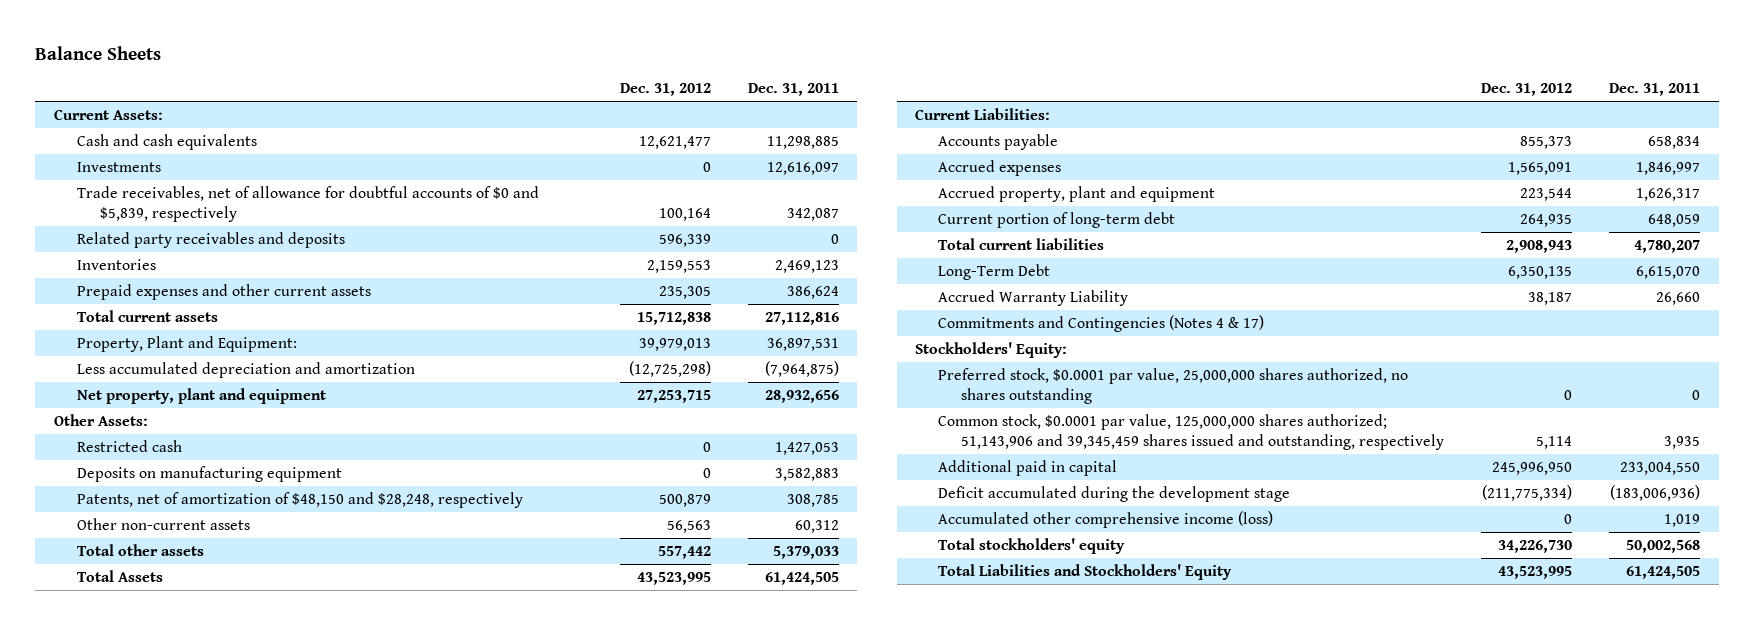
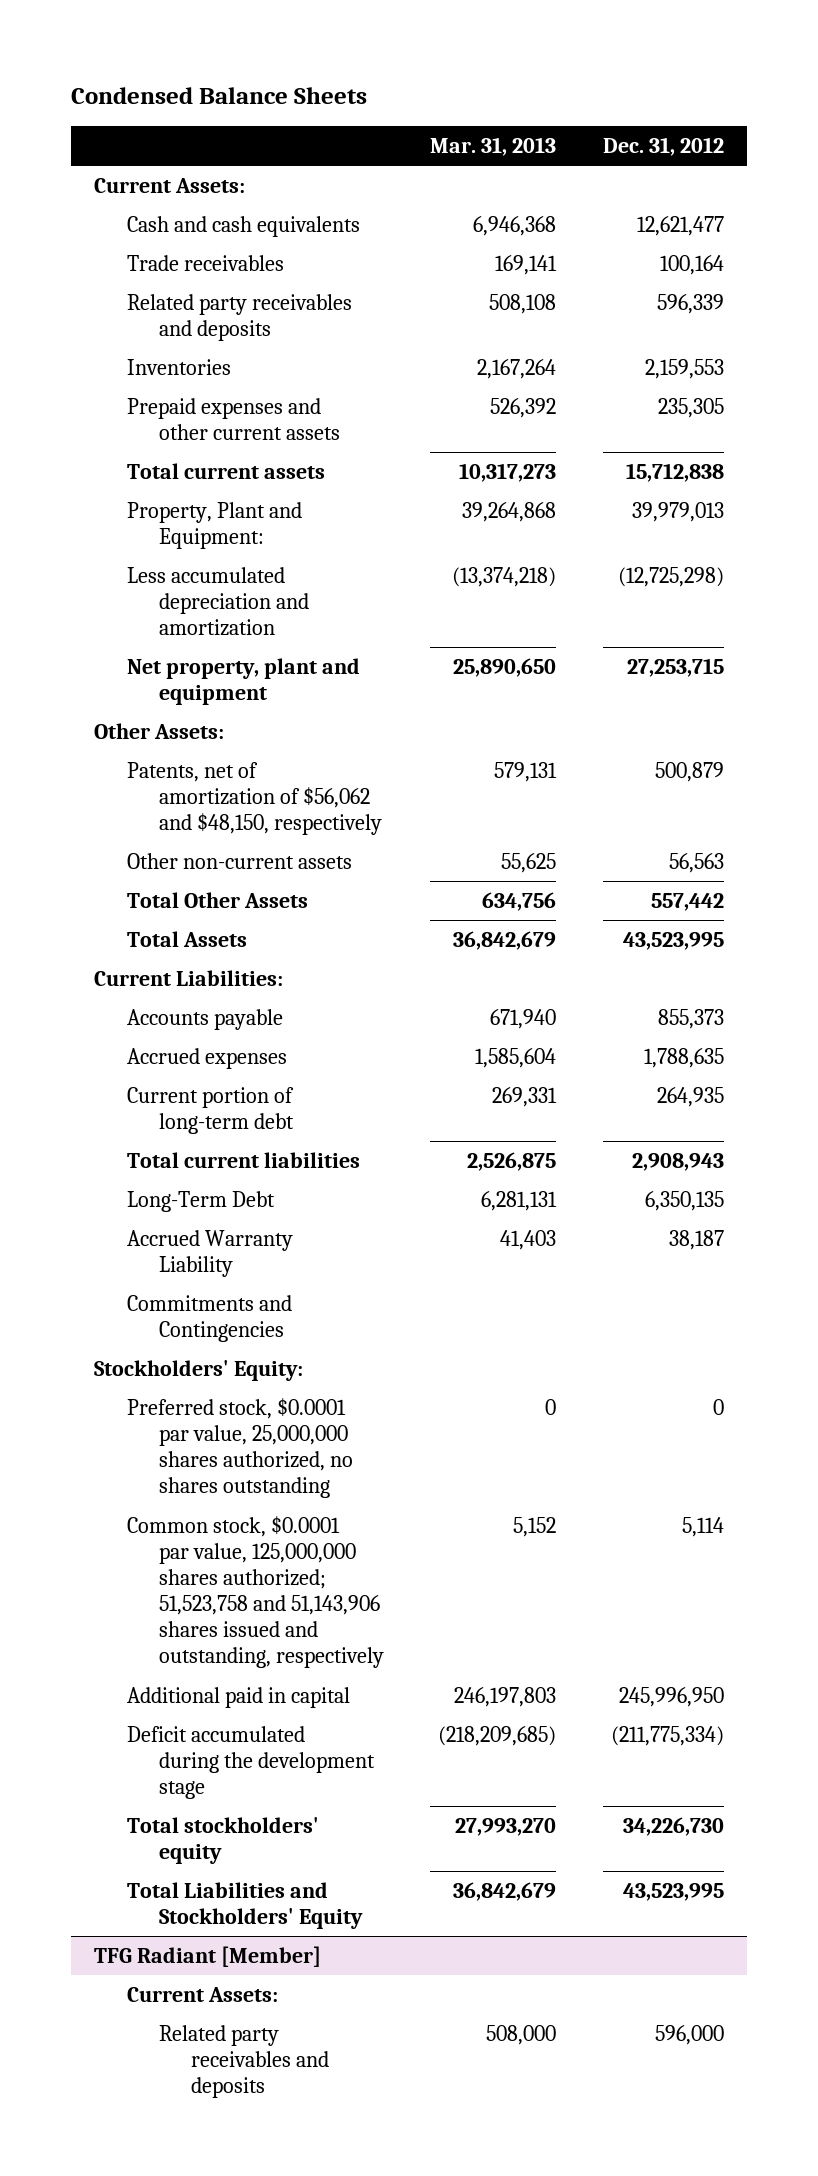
- Balance Sheets
+ Condensed Balance Sheets
- | Dec. 31, 2012 | Dec. 31, 2011
+ | Mar. 31, 2013 | Dec. 31, 2012
- Investments | 0 | 12,616,097
- Trade receivables, net of allowance for doubtful accounts of $0 and $5,839, respectively | 100,164 | 342,087
+ Trade receivables | 169,141 | 100,164
- Restricted cash | 0 | 1,427,053
- Deposits on manufacturing equipment | 0 | 3,582,883
- Patents, net of amortization of $48,150 and $28,248, respectively | 500,879 | 308,785
+ Patents, net of amortization of $56,062 and $48,150, respectively | 579,131 | 500,879
- Total other assets | 557,442 | 5,379,033
+ Total Other Assets | 634,756 | 557,442
- Accrued expenses | 1,565,091 | 1,846,997
- Accrued property, plant and equipment | 223,544 | 1,626,317
+ Accrued expenses | 1,585,604 | 1,788,635
- Commitments and Contingencies (Notes 4 & 17)
+ Commitments and Contingencies
- Common stock, $0.0001 par value, 125,000,000 shares authorized; 51,143,906 and 39,345,459 shares issued and outstanding, respectively | 5,114 | 3,935
+ Common stock, $0.0001 par value, 125,000,000 shares authorized; 51,523,758 and 51,143,906 shares issued and outstanding, respectively | 5,152 | 5,114
- Accumulated other comprehensive income (loss) | 0 | 1,019
+ TFG Radiant [Member]
+ Current Assets:
+ Related party receivables and deposits | 508,000 | 596,000

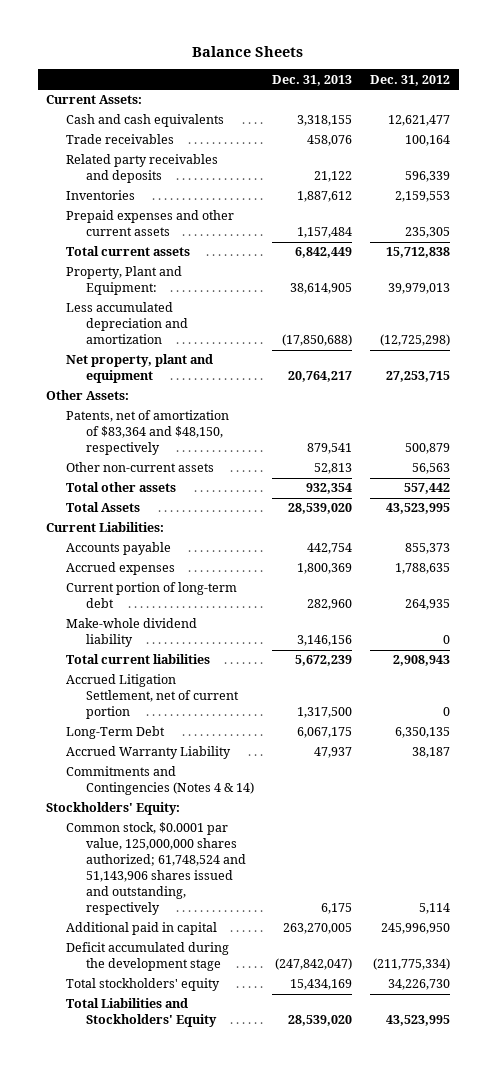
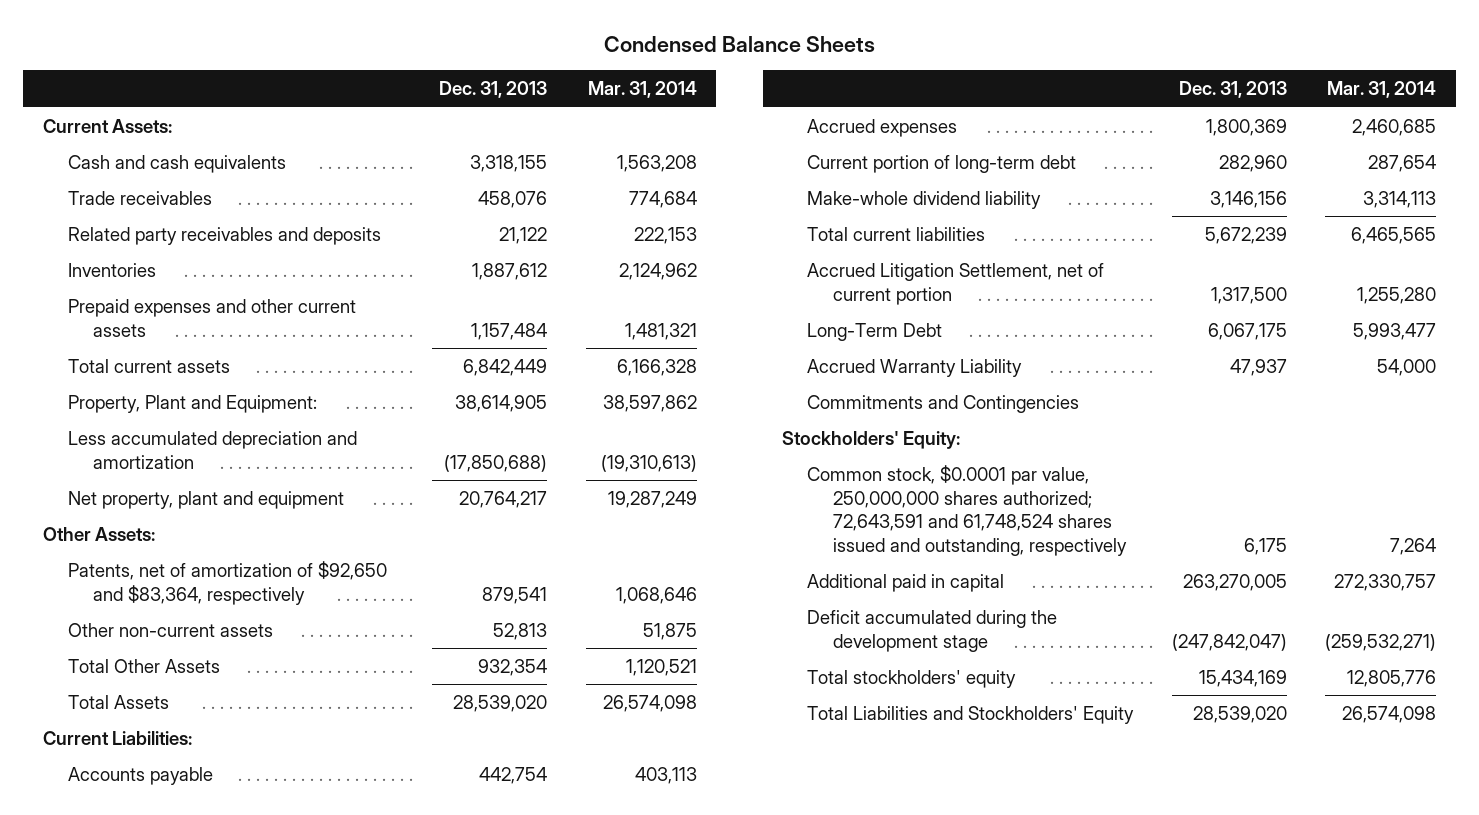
- Balance Sheets
+ Condensed Balance Sheets
- | Dec. 31, 2013 | Dec. 31, 2012
+ | Dec. 31, 2013 | Mar. 31, 2014
- Patents, net of amortization of $83,364 and $48,150, respectively | 879,541 | 500,879
+ Patents, net of amortization of $92,650 and $83,364, respectively | 879,541 | 1,068,646
- Total other assets | 932,354 | 557,442
+ Total Other Assets | 932,354 | 1,120,521
- Commitments and Contingencies (Notes 4 & 14)
+ Commitments and Contingencies
- Common stock, $0.0001 par value, 125,000,000 shares authorized; 61,748,524 and 51,143,906 shares issued and outstanding, respectively | 6,175 | 5,114
+ Common stock, $0.0001 par value, 250,000,000 shares authorized; 72,643,591 and 61,748,524 shares issued and outstanding, respectively | 6,175 | 7,264

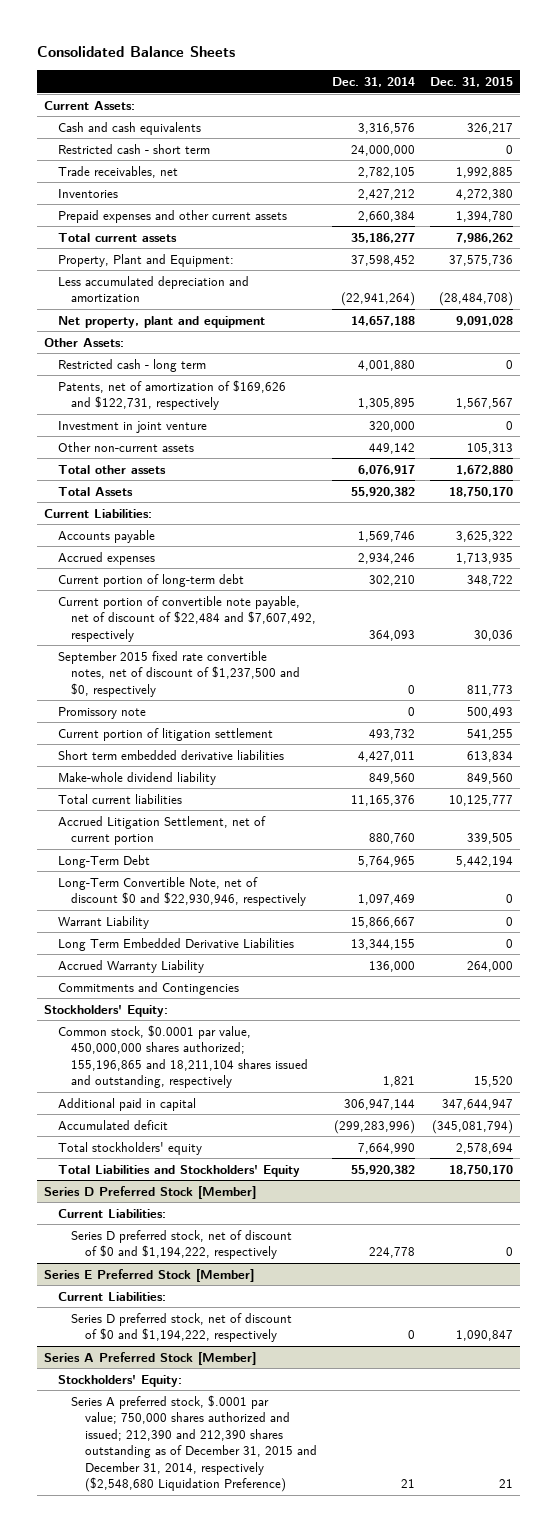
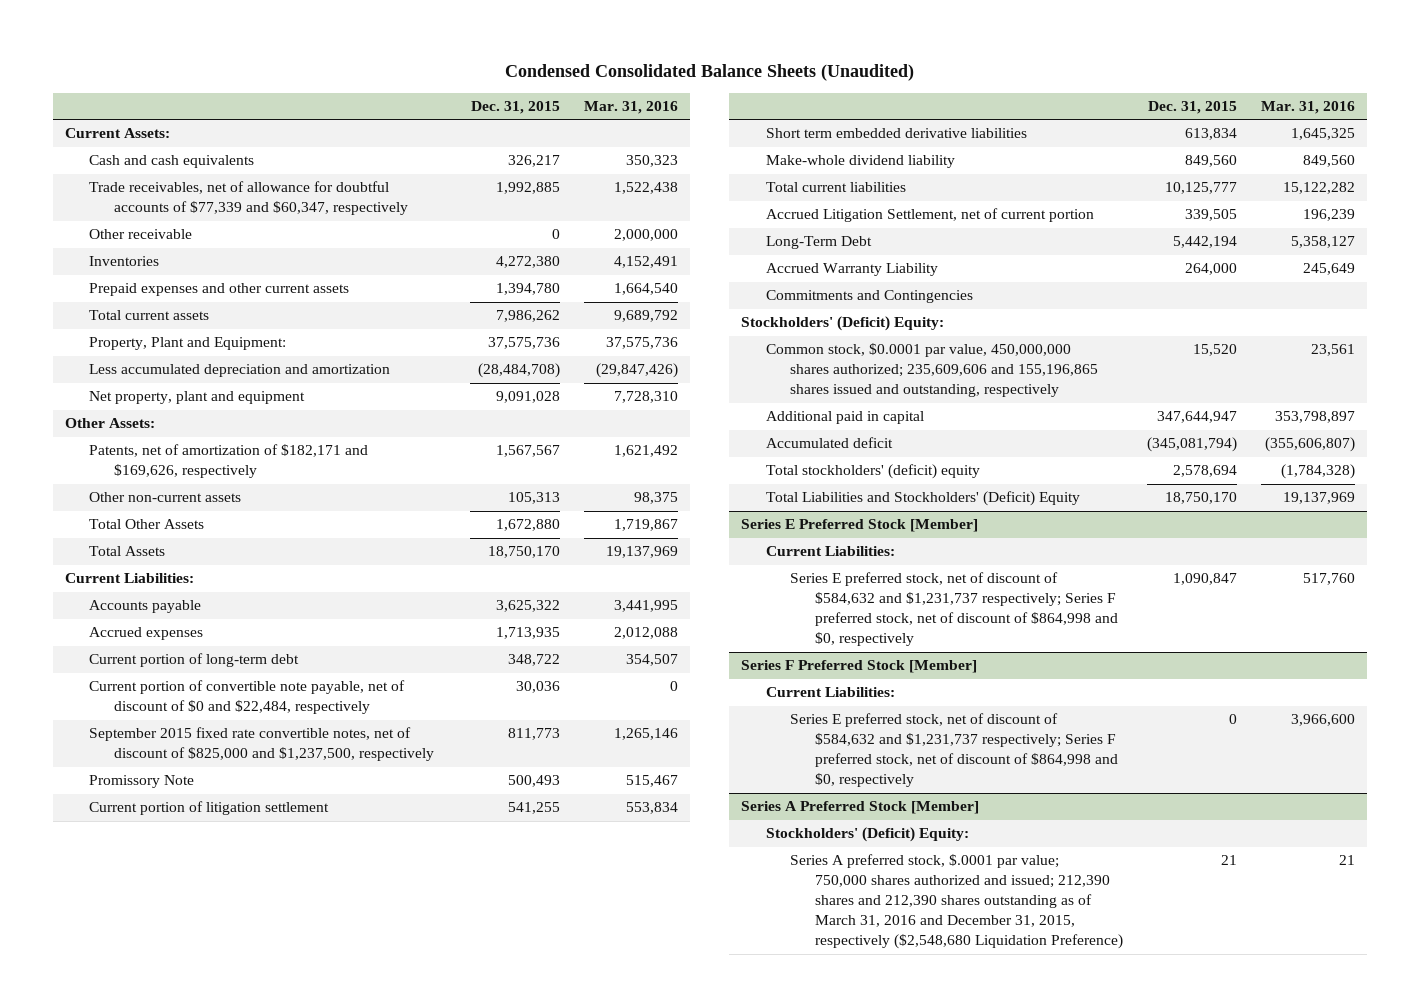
- Consolidated Balance Sheets
+ Condensed Consolidated Balance Sheets (Unaudited)
- | Dec. 31, 2014 | Dec. 31, 2015
+ | Dec. 31, 2015 | Mar. 31, 2016
- Restricted cash - short term | 24,000,000 | 0
- Trade receivables, net | 2,782,105 | 1,992,885
+ Trade receivables, net of allowance for doubtful accounts of $77,339 and $60,347, respectively | 1,992,885 | 1,522,438
+ Other receivable | 0 | 2,000,000
- Restricted cash - long term | 4,001,880 | 0
- Patents, net of amortization of $169,626 and $122,731, respectively | 1,305,895 | 1,567,567
- Investment in joint venture | 320,000 | 0
+ Patents, net of amortization of $182,171 and $169,626, respectively | 1,567,567 | 1,621,492
- Total other assets | 6,076,917 | 1,672,880
+ Total Other Assets | 1,672,880 | 1,719,867
- Current portion of convertible note payable, net of discount of $22,484 and $7,607,492, respectively | 364,093 | 30,036
- September 2015 fixed rate convertible notes, net of discount of $1,237,500 and $0, respectively | 0 | 811,773
- Promissory note | 0 | 500,493
+ Current portion of convertible note payable, net of discount of $0 and $22,484, respectively | 30,036 | 0
+ September 2015 fixed rate convertible notes, net of discount of $825,000 and $1,237,500, respectively | 811,773 | 1,265,146
+ Promissory Note | 500,493 | 515,467
- Long-Term Convertible Note, net of discount $0 and $22,930,946, respectively | 1,097,469 | 0
- Warrant Liability | 15,866,667 | 0
- Long Term Embedded Derivative Liabilities | 13,344,155 | 0
- Stockholders' Equity:
- Common stock, $0.0001 par value, 450,000,000 shares authorized; 155,196,865 and 18,211,104 shares issued and outstanding, respectively | 1,821 | 15,520
+ Stockholders' (Deficit) Equity:
+ Common stock, $0.0001 par value, 450,000,000 shares authorized; 235,609,606 and 155,196,865 shares issued and outstanding, respectively | 15,520 | 23,561
- Total stockholders' equity | 7,664,990 | 2,578,694
- Total Liabilities and Stockholders' Equity | 55,920,382 | 18,750,170
- Series D Preferred Stock [Member]
- Current Liabilities:
- Series D preferred stock, net of discount of $0 and $1,194,222, respectively | 224,778 | 0
+ Total stockholders' (deficit) equity | 2,578,694 | (1,784,328)
+ Total Liabilities and Stockholders' (Deficit) Equity | 18,750,170 | 19,137,969
@ Series E Preferred Stock [Member]
- Series D preferred stock, net of discount of $0 and $1,194,222, respectively | 0 | 1,090,847
+ Series E preferred stock, net of discount of $584,632 and $1,231,737 respectively; Series F preferred stock, net of discount of $864,998 and $0, respectively | 1,090,847 | 517,760
+ Series F Preferred Stock [Member]
+ Current Liabilities:
+ Series E preferred stock, net of discount of $584,632 and $1,231,737 respectively; Series F preferred stock, net of discount of $864,998 and $0, respectively | 0 | 3,966,600
@ Series A Preferred Stock [Member]
- Stockholders' Equity:
- Series A preferred stock, $.0001 par value; 750,000 shares authorized and issued; 212,390 and 212,390 shares outstanding as of December 31, 2015 and December 31, 2014, respectively ($2,548,680 Liquidation Preference) | 21 | 21
+ Stockholders' (Deficit) Equity:
+ Series A preferred stock, $.0001 par value; 750,000 shares authorized and issued; 212,390 shares and 212,390 shares outstanding as of March 31, 2016 and December 31, 2015, respectively ($2,548,680 Liquidation Preference) | 21 | 21

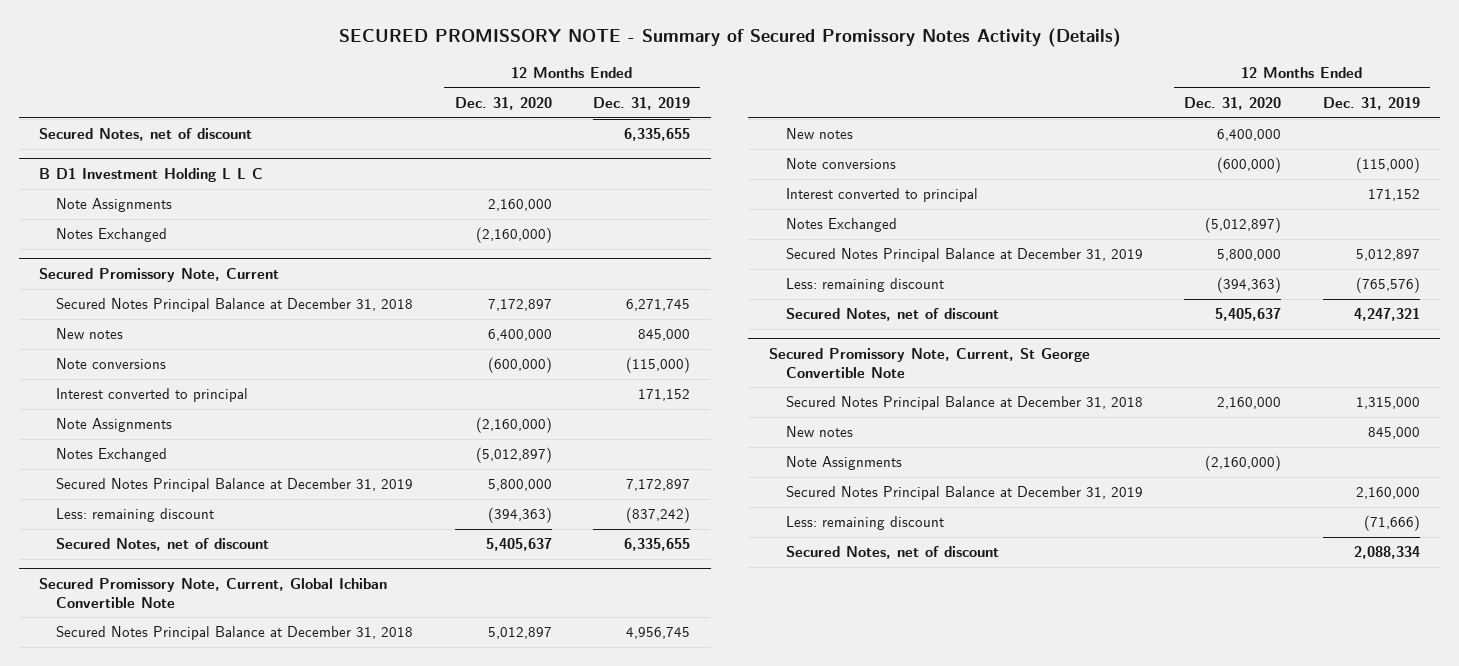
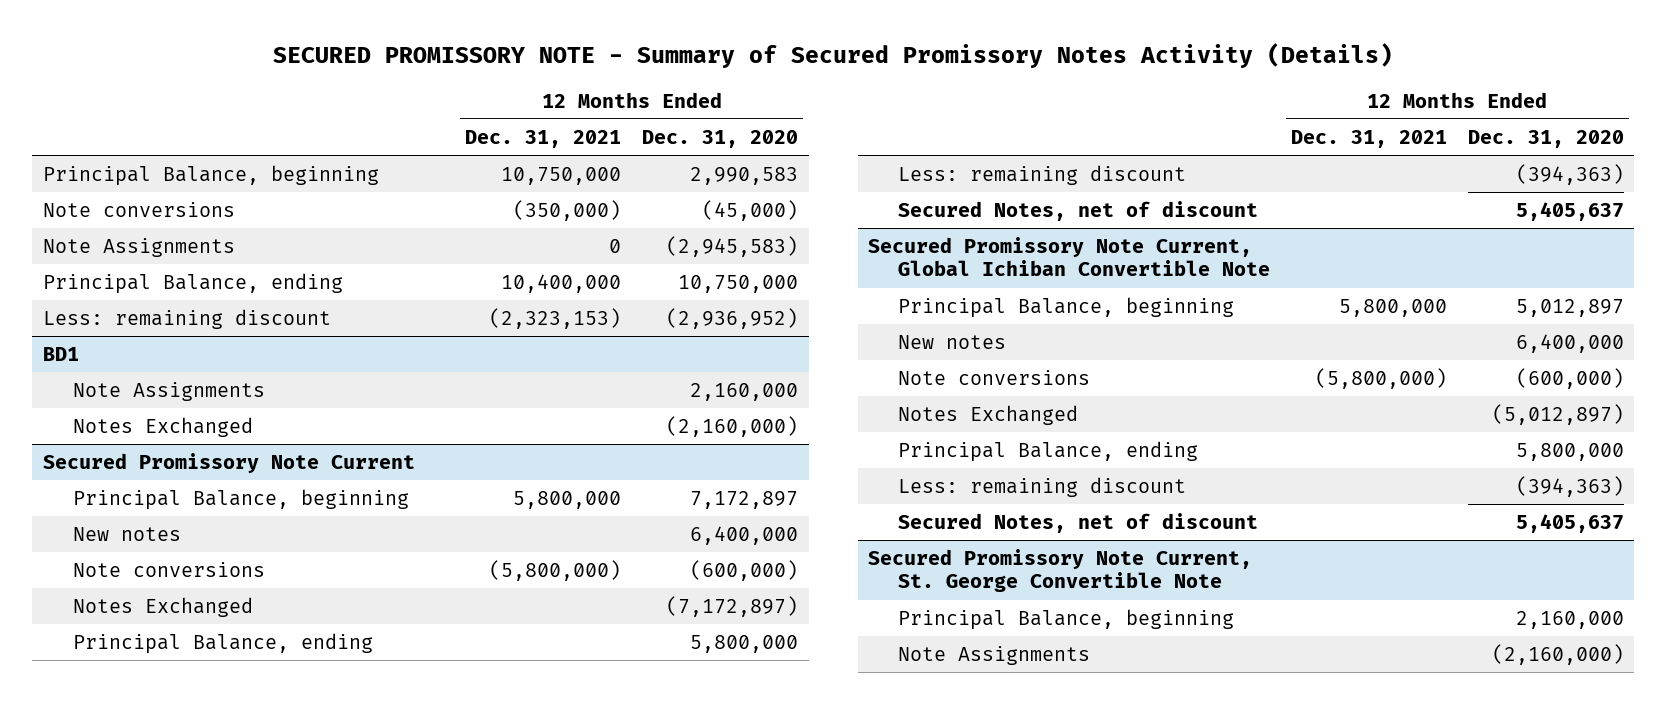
- | 12 Months Ended Dec. 31, 2020 | 12 Months Ended Dec. 31, 2019
+ | 12 Months Ended Dec. 31, 2021 | 12 Months Ended Dec. 31, 2020
- Secured Notes, net of discount | | 6,335,655
- B D1 Investment Holding L L C
+ Principal Balance, beginning | 10,750,000 | 2,990,583
+ Note conversions | (350,000) | (45,000)
+ Note Assignments | 0 | (2,945,583)
+ Principal Balance, ending | 10,400,000 | 10,750,000
+ Less: remaining discount | (2,323,153) | (2,936,952)
+ BD1
- Secured Promissory Note, Current
- Secured Notes Principal Balance at December 31, 2018 | 7,172,897 | 6,271,745
+ Secured Promissory Note Current
+ Principal Balance, beginning | 5,800,000 | 7,172,897
- Interest converted to principal | | 171,152
- Note Assignments | (2,160,000) |
- Notes Exchanged | (5,012,897) |
- Secured Notes Principal Balance at December 31, 2019 | 5,800,000 | 7,172,897
+ Notes Exchanged | | (7,172,897)
+ Principal Balance, ending | | 5,800,000
- Secured Promissory Note, Current, Global Ichiban Convertible Note
- Secured Notes Principal Balance at December 31, 2018 | 5,012,897 | 4,956,745
+ Secured Promissory Note Current, Global Ichiban Convertible Note
+ Principal Balance, beginning | 5,800,000 | 5,012,897
- Interest converted to principal | | 171,152
- Secured Notes Principal Balance at December 31, 2019 | 5,800,000 | 5,012,897
+ Principal Balance, ending | | 5,800,000
- Secured Promissory Note, Current, St George Convertible Note
- Secured Notes Principal Balance at December 31, 2018 | 2,160,000 | 1,315,000
- New notes | | 845,000
+ Secured Promissory Note Current, St. George Convertible Note
+ Principal Balance, beginning | | 2,160,000
- Secured Notes Principal Balance at December 31, 2019 | | 2,160,000
- Less: remaining discount | | (71,666)
- Secured Notes, net of discount | | 2,088,334

